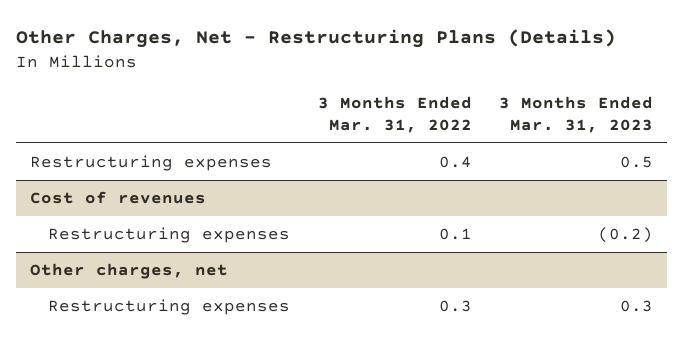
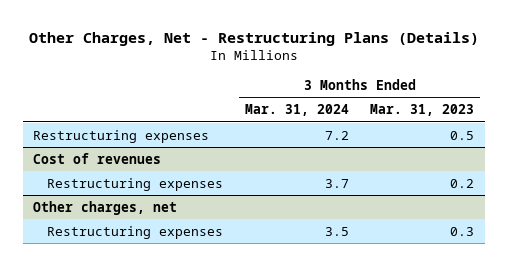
- | 3 Months Ended Mar. 31, 2022 | 3 Months Ended Mar. 31, 2023
+ | 3 Months Ended Mar. 31, 2024 | 3 Months Ended Mar. 31, 2023
@ Cost of revenues
- Restructuring expenses | 0.1 | (0.2)
+ Restructuring expenses | 3.7 | 0.2

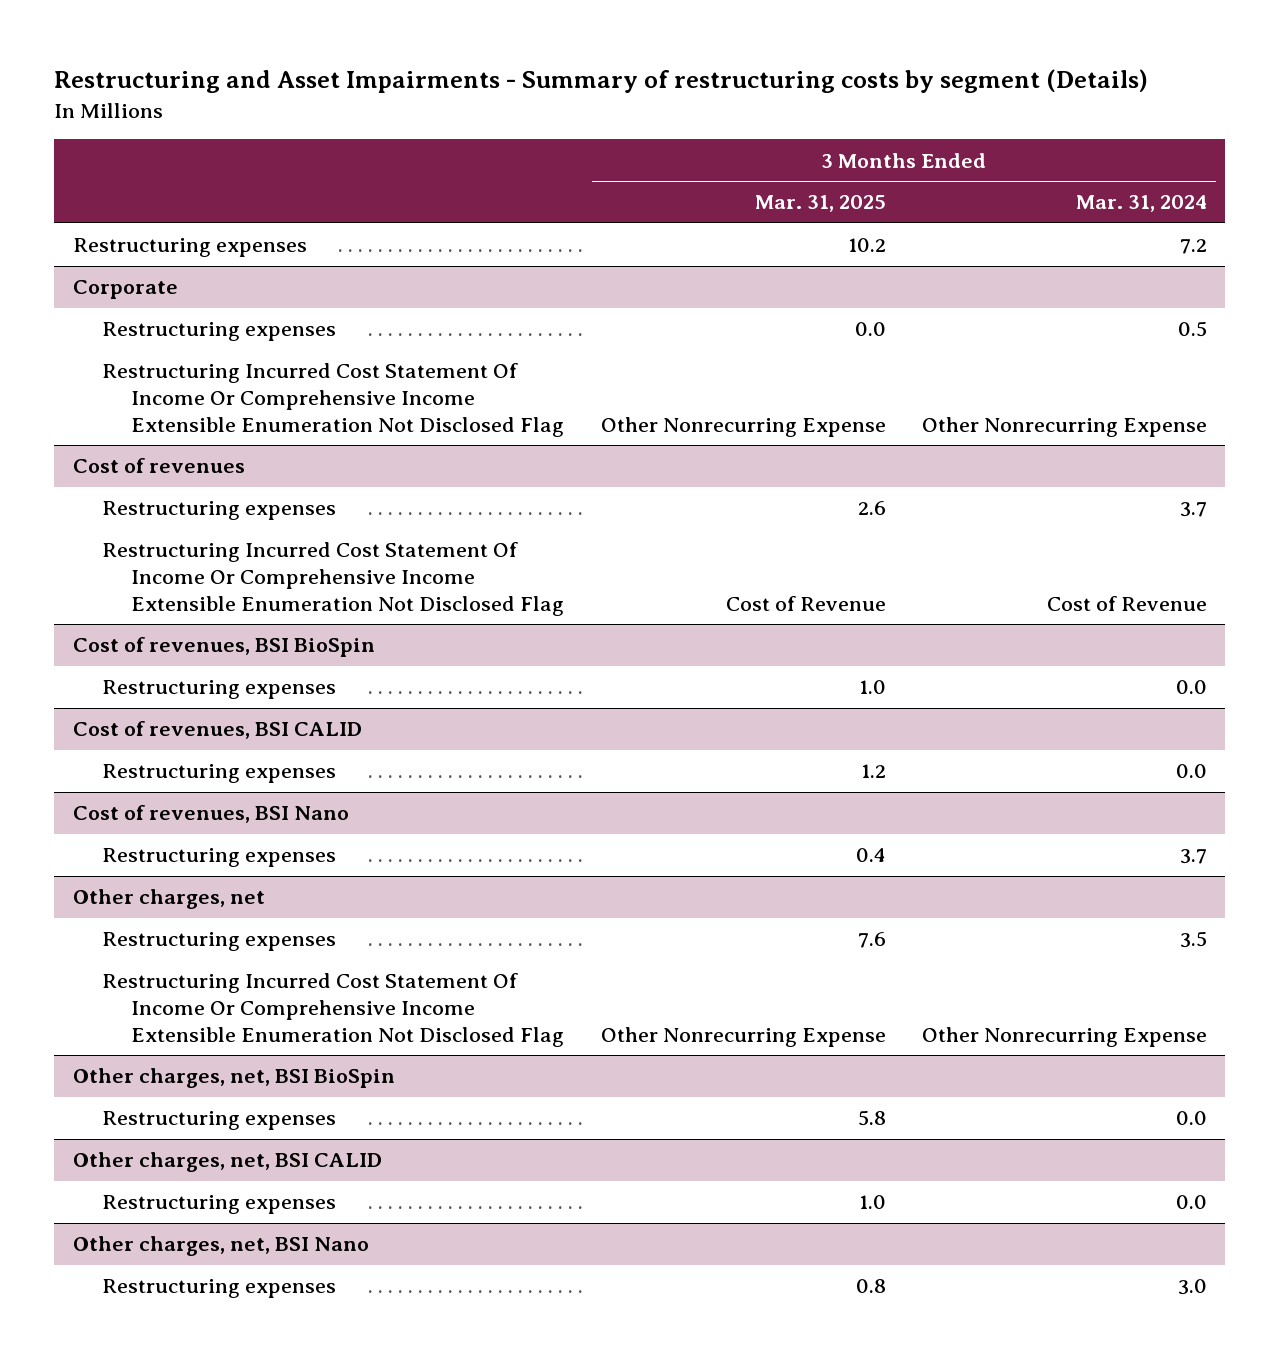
- Other Charges, Net - Restructuring Plans (Details)
+ Restructuring and Asset Impairments - Summary of restructuring costs by segment (Details)
- | 3 Months Ended Mar. 31, 2024 | 3 Months Ended Mar. 31, 2023
+ | 3 Months Ended Mar. 31, 2025 | 3 Months Ended Mar. 31, 2024
+ Corporate
+ Restructuring expenses | 0.0 | 0.5
+ Restructuring Incurred Cost Statement Of Income Or Comprehensive Income Extensible Enumeration Not Disclosed Flag | Other Nonrecurring Expense | Other Nonrecurring Expense
@ Cost of revenues
+ Restructuring Incurred Cost Statement Of Income Or Comprehensive Income Extensible Enumeration Not Disclosed Flag | Cost of Revenue | Cost of Revenue
+ Cost of revenues, BSI BioSpin
+ Restructuring expenses | 1.0 | 0.0
+ Cost of revenues, BSI CALID
+ Restructuring expenses | 1.2 | 0.0
+ Cost of revenues, BSI Nano
+ Restructuring expenses | 0.4 | 3.7
@ Other charges, net
+ Restructuring Incurred Cost Statement Of Income Or Comprehensive Income Extensible Enumeration Not Disclosed Flag | Other Nonrecurring Expense | Other Nonrecurring Expense
+ Other charges, net, BSI BioSpin
+ Restructuring expenses | 5.8 | 0.0
+ Other charges, net, BSI CALID
+ Restructuring expenses | 1.0 | 0.0
+ Other charges, net, BSI Nano
+ Restructuring expenses | 0.8 | 3.0

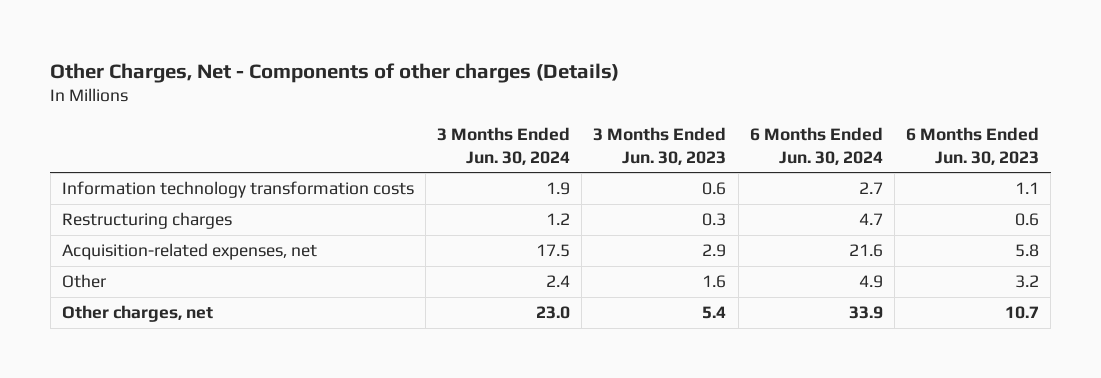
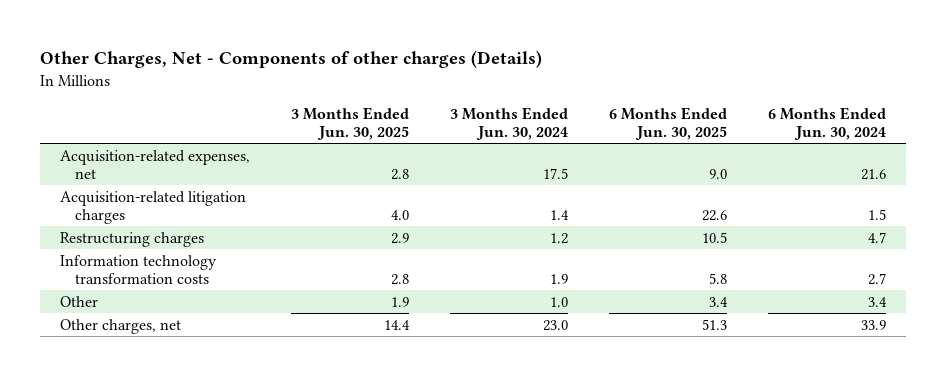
- | 3 Months Ended Jun. 30, 2024 | 3 Months Ended Jun. 30, 2023 | 6 Months Ended Jun. 30, 2024 | 6 Months Ended Jun. 30, 2023
+ | 3 Months Ended Jun. 30, 2025 | 3 Months Ended Jun. 30, 2024 | 6 Months Ended Jun. 30, 2025 | 6 Months Ended Jun. 30, 2024
- Other | 2.4 | 1.6 | 4.9 | 3.2
+ Acquisition-related litigation charges | 4.0 | 1.4 | 22.6 | 1.5
moved down: Restructuring charges | 2.9 | 1.2 | 10.5 | 4.7
moved down: Information technology transformation costs | 2.8 | 1.9 | 5.8 | 2.7
+ Other | 1.9 | 1.0 | 3.4 | 3.4

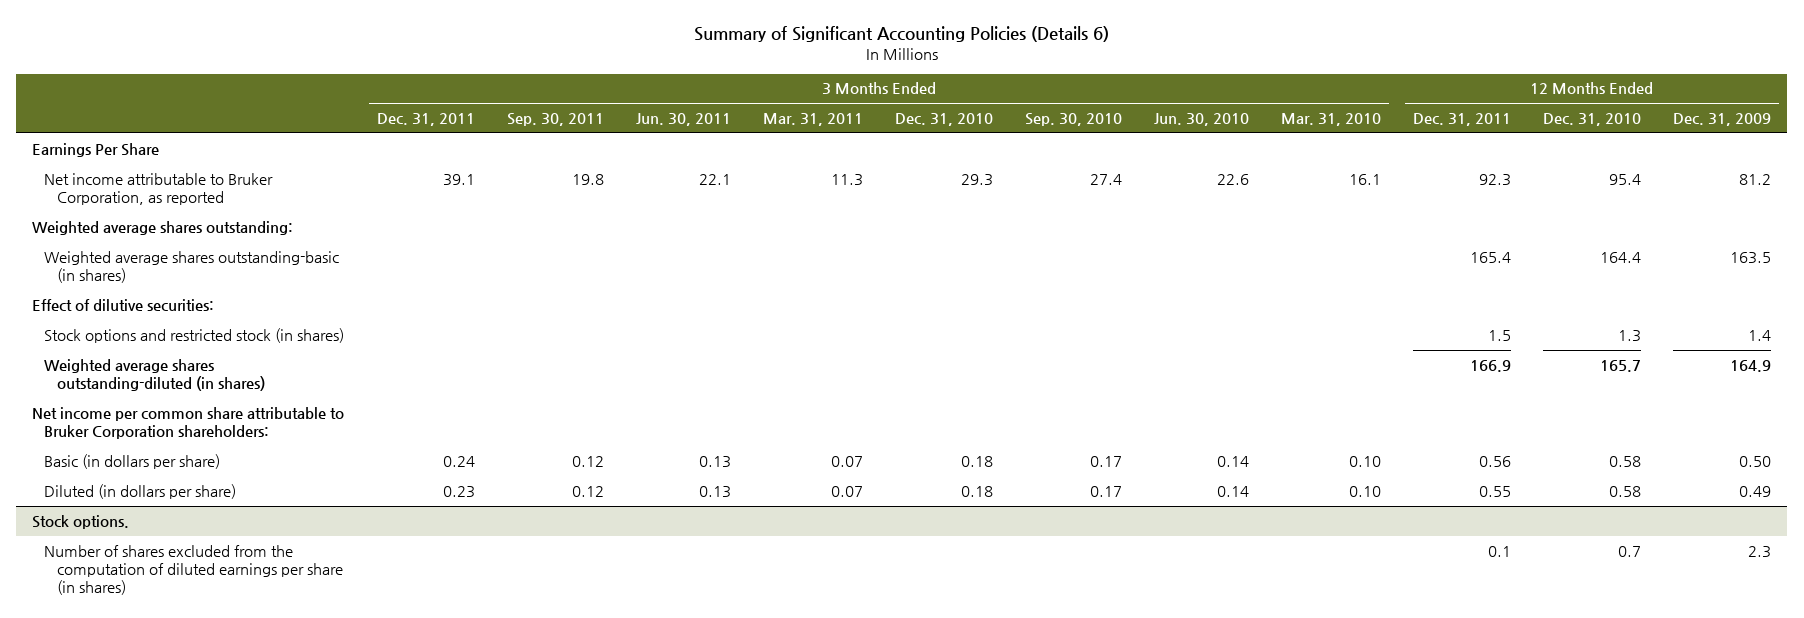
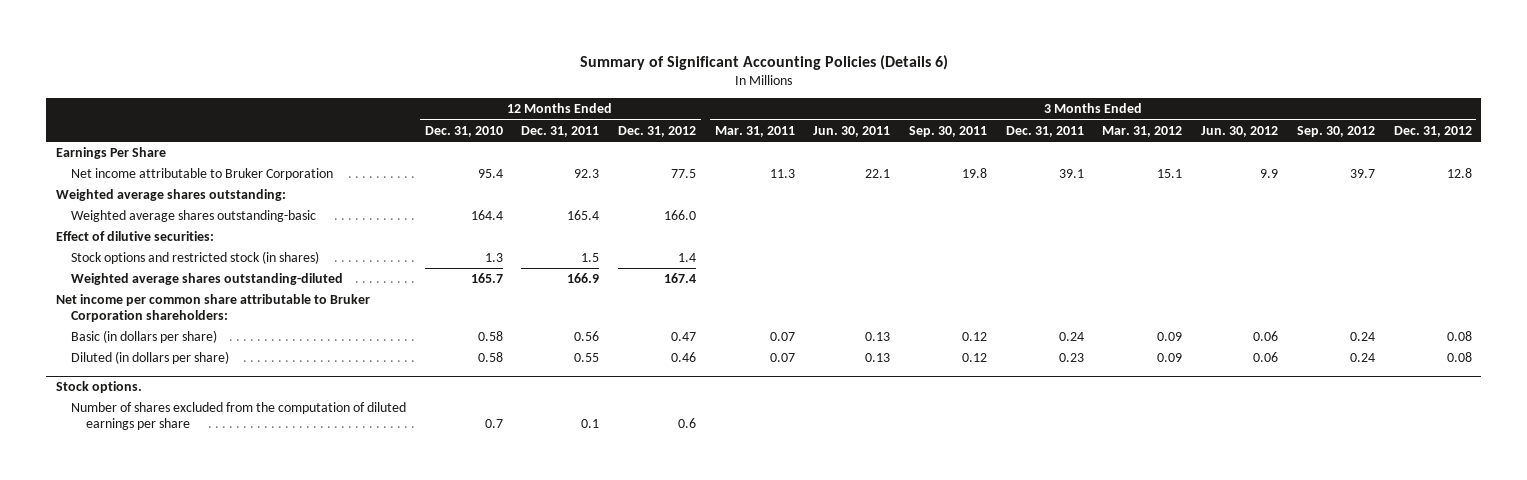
- | 3 Months Ended Dec. 31, 2011 | 3 Months Ended Sep. 30, 2011 | 3 Months Ended Jun. 30, 2011 | 3 Months Ended Mar. 31, 2011 | 3 Months Ended Dec. 31, 2010 | 3 Months Ended Sep. 30, 2010 | 3 Months Ended Jun. 30, 2010 | 3 Months Ended Mar. 31, 2010 | 12 Months Ended Dec. 31, 2011 | 12 Months Ended Dec. 31, 2010 | 12 Months Ended Dec. 31, 2009
+ | 12 Months Ended Dec. 31, 2010 | 12 Months Ended Dec. 31, 2011 | 12 Months Ended Dec. 31, 2012 | 3 Months Ended Mar. 31, 2011 | 3 Months Ended Jun. 30, 2011 | 3 Months Ended Sep. 30, 2011 | 3 Months Ended Dec. 31, 2011 | 3 Months Ended Mar. 31, 2012 | 3 Months Ended Jun. 30, 2012 | 3 Months Ended Sep. 30, 2012 | 3 Months Ended Dec. 31, 2012
- Net income attributable to Bruker Corporation, as reported | 39.1 | 19.8 | 22.1 | 11.3 | 29.3 | 27.4 | 22.6 | 16.1 | 92.3 | 95.4 | 81.2
+ Net income attributable to Bruker Corporation | 95.4 | 92.3 | 77.5 | 11.3 | 22.1 | 19.8 | 39.1 | 15.1 | 9.9 | 39.7 | 12.8
- Weighted average shares outstanding-basic (in shares) | | | | | | | | | 165.4 | 164.4 | 163.5
+ Weighted average shares outstanding-basic | 164.4 | 165.4 | 166.0 | | | | | | | |
- Weighted average shares outstanding-diluted (in shares) | | | | | | | | | 166.9 | 165.7 | 164.9
+ Weighted average shares outstanding-diluted | 165.7 | 166.9 | 167.4 | | | | | | | |
@ Stock options.
- Number of shares excluded from the computation of diluted earnings per share (in shares) | | | | | | | | | 0.1 | 0.7 | 2.3
+ Number of shares excluded from the computation of diluted earnings per share | 0.7 | 0.1 | 0.6 | | | | | | | |

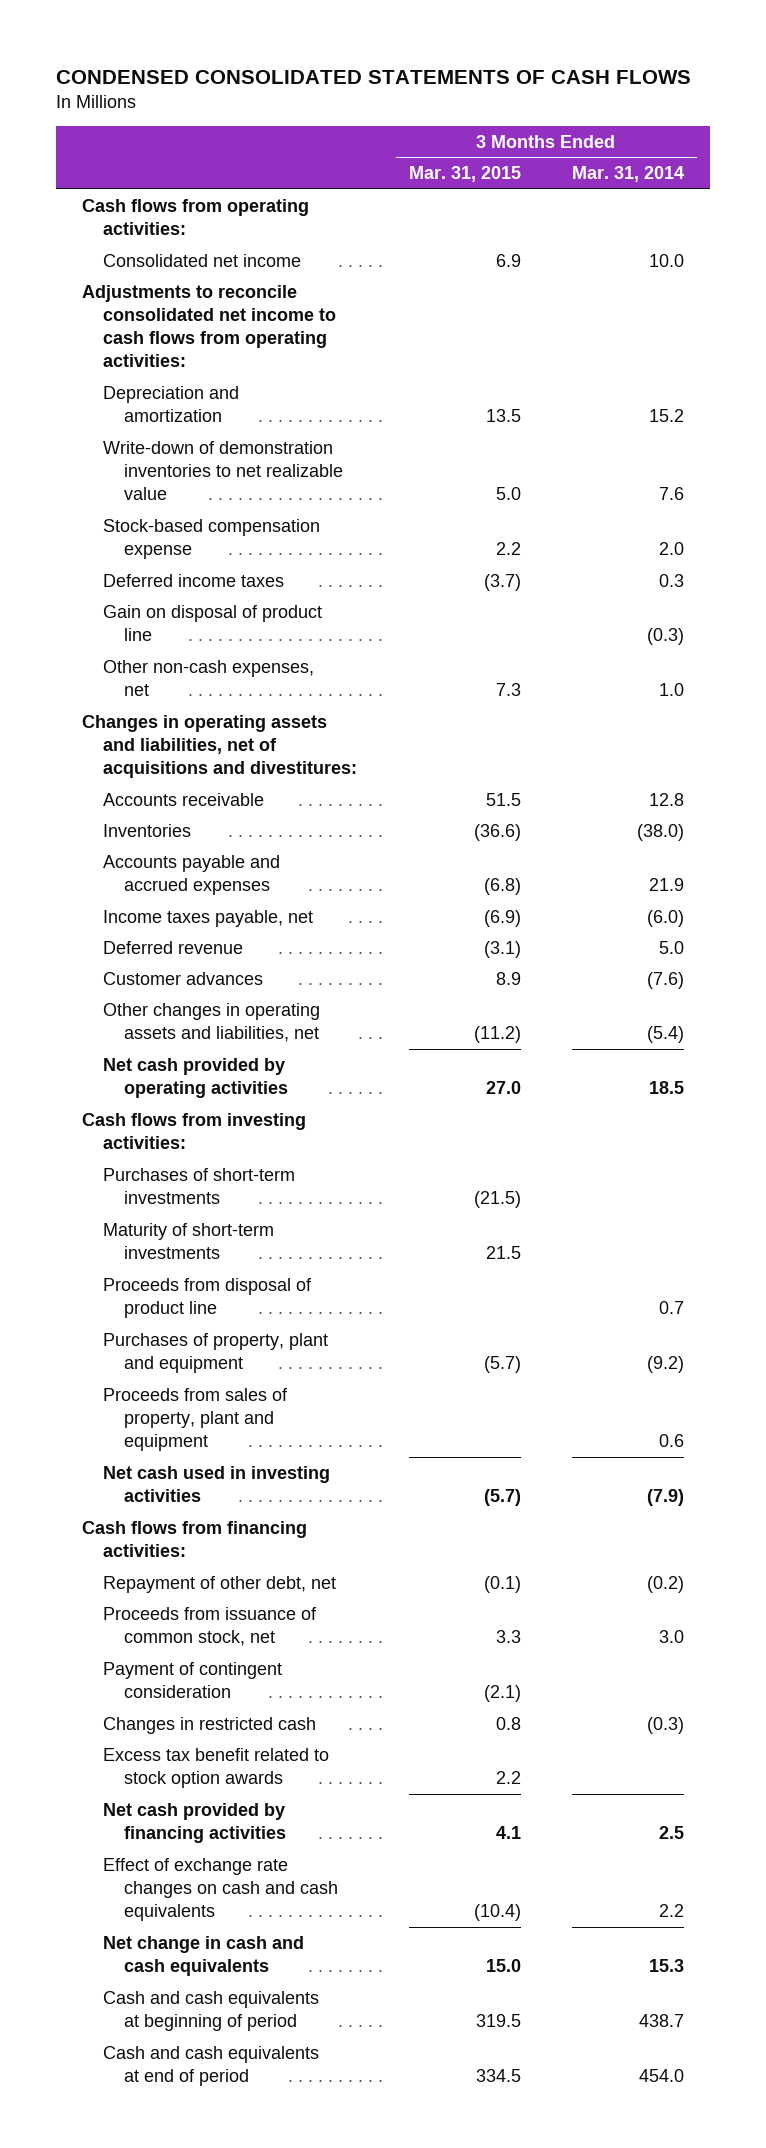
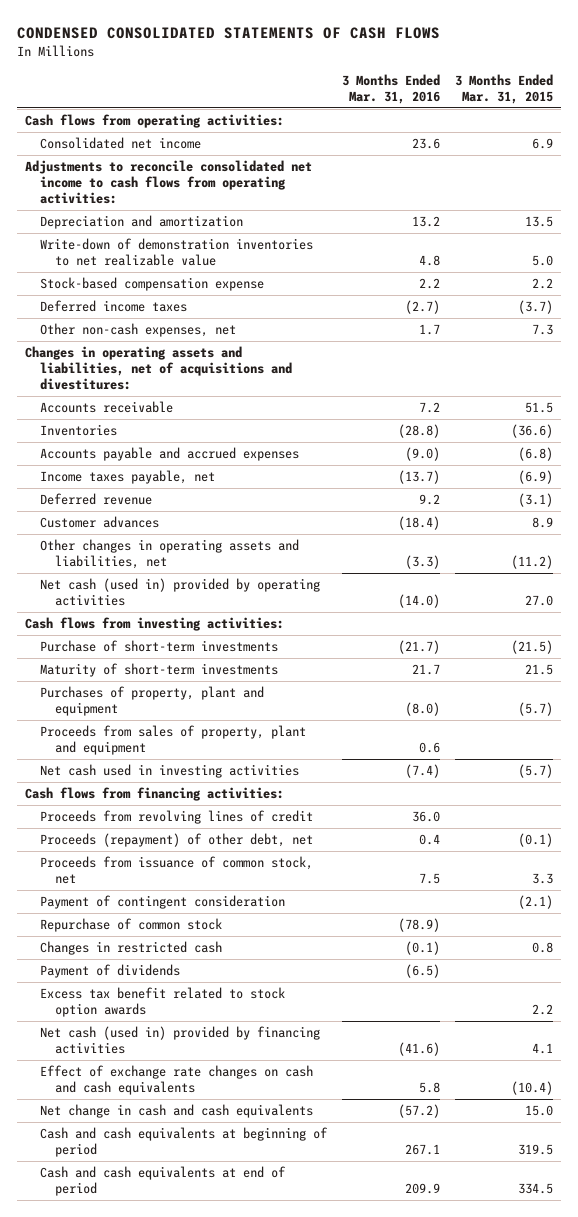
- | 3 Months Ended Mar. 31, 2015 | 3 Months Ended Mar. 31, 2014
+ | 3 Months Ended Mar. 31, 2016 | 3 Months Ended Mar. 31, 2015
- Gain on disposal of product line | | (0.3)
- Net cash provided by operating activities | 27.0 | 18.5
+ Net cash (used in) provided by operating activities | (14.0) | 27.0
- Purchases of short-term investments | (21.5) |
+ Purchase of short-term investments | (21.7) | (21.5)
- Proceeds from disposal of product line | | 0.7
- Repayment of other debt, net | (0.1) | (0.2)
+ Proceeds from revolving lines of credit | 36.0 |
+ Proceeds (repayment) of other debt, net | 0.4 | (0.1)
+ Repurchase of common stock | (78.9) |
+ Payment of dividends | (6.5) |
- Net cash provided by financing activities | 4.1 | 2.5
+ Net cash (used in) provided by financing activities | (41.6) | 4.1

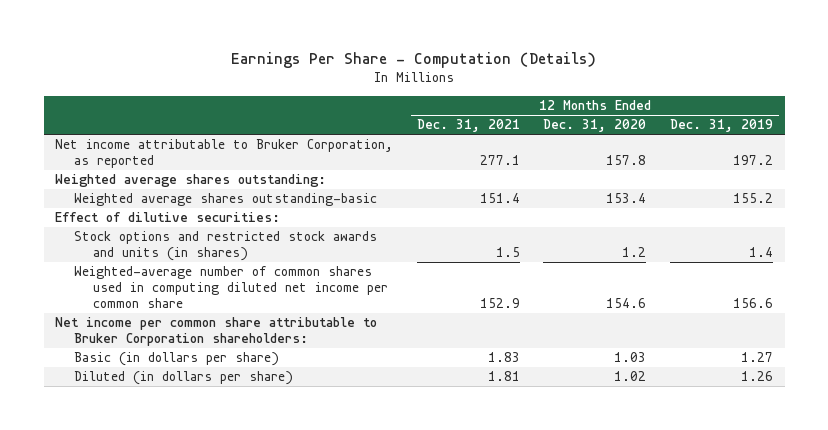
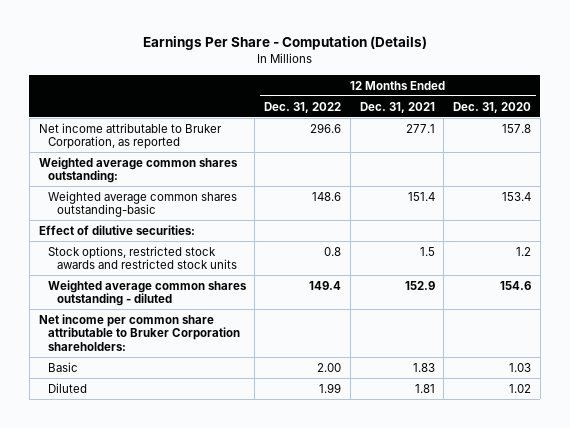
- | 12 Months Ended Dec. 31, 2021 | 12 Months Ended Dec. 31, 2020 | 12 Months Ended Dec. 31, 2019
+ | 12 Months Ended Dec. 31, 2022 | 12 Months Ended Dec. 31, 2021 | 12 Months Ended Dec. 31, 2020
- Weighted average shares outstanding:
- Weighted average shares outstanding-basic | 151.4 | 153.4 | 155.2
+ Weighted average common shares outstanding:
+ Weighted average common shares outstanding-basic | 148.6 | 151.4 | 153.4
- Stock options and restricted stock awards and units (in shares) | 1.5 | 1.2 | 1.4
- Weighted-average number of common shares used in computing diluted net income per common share | 152.9 | 154.6 | 156.6
+ Stock options, restricted stock awards and restricted stock units | 0.8 | 1.5 | 1.2
+ Weighted average common shares outstanding - diluted | 149.4 | 152.9 | 154.6
- Basic (in dollars per share) | 1.83 | 1.03 | 1.27
- Diluted (in dollars per share) | 1.81 | 1.02 | 1.26
+ Basic | 2.00 | 1.83 | 1.03
+ Diluted | 1.99 | 1.81 | 1.02

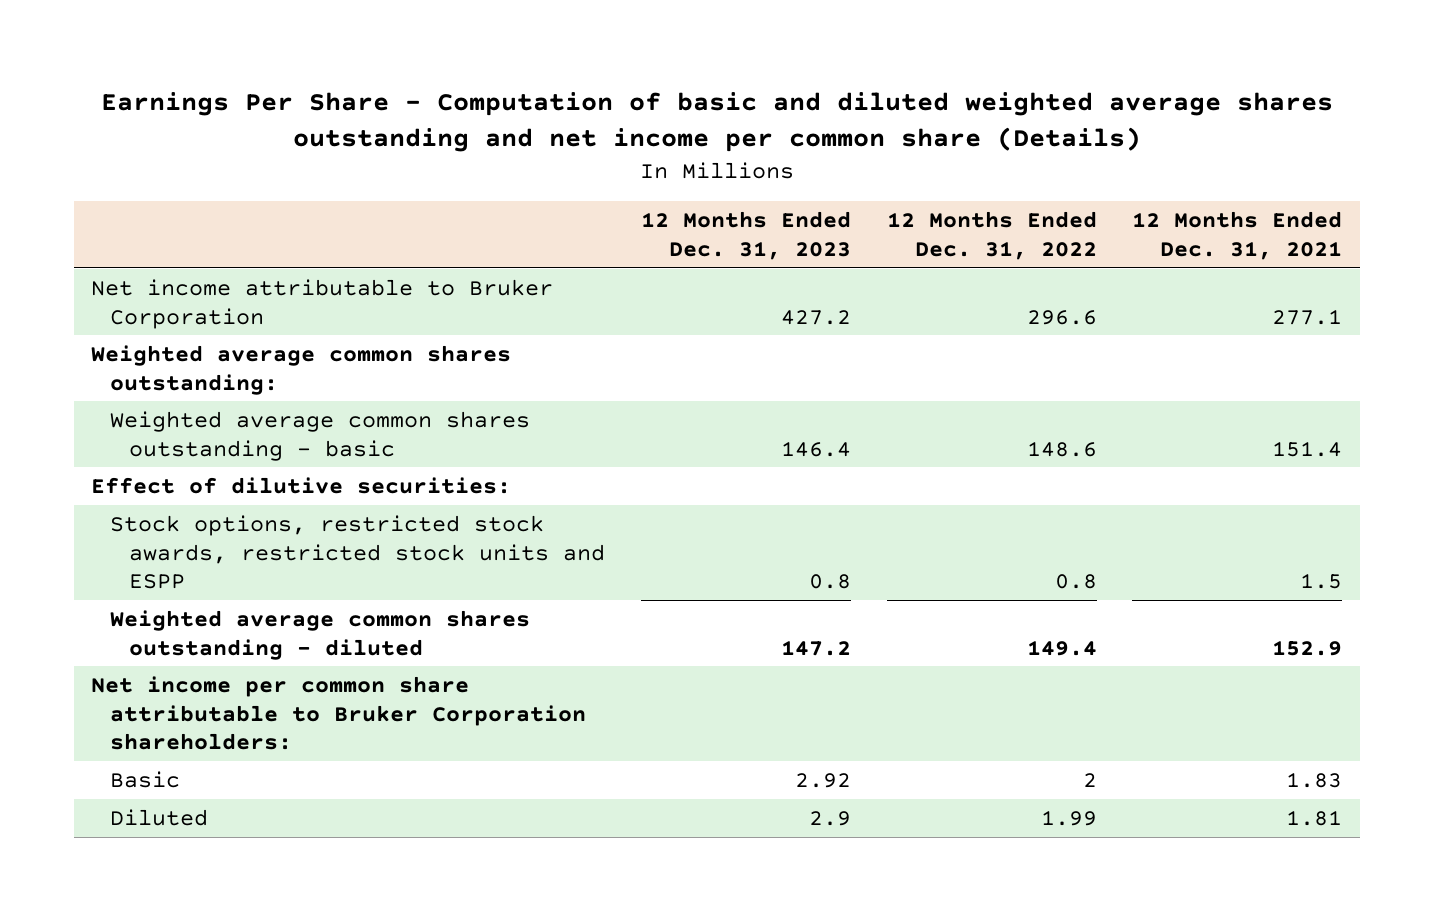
- Earnings Per Share - Computation (Details)
+ Earnings Per Share - Computation of basic and diluted weighted average shares outstanding and net income per common share (Details)
- | 12 Months Ended Dec. 31, 2022 | 12 Months Ended Dec. 31, 2021 | 12 Months Ended Dec. 31, 2020
+ | 12 Months Ended Dec. 31, 2023 | 12 Months Ended Dec. 31, 2022 | 12 Months Ended Dec. 31, 2021
- Net income attributable to Bruker Corporation, as reported | 296.6 | 277.1 | 157.8
+ Net income attributable to Bruker Corporation | 427.2 | 296.6 | 277.1
- Weighted average common shares outstanding-basic | 148.6 | 151.4 | 153.4
+ Weighted average common shares outstanding - basic | 146.4 | 148.6 | 151.4
- Stock options, restricted stock awards and restricted stock units | 0.8 | 1.5 | 1.2
+ Stock options, restricted stock awards, restricted stock units and ESPP | 0.8 | 0.8 | 1.5
- Basic | 2.00 | 1.83 | 1.03
+ Basic | 2.92 | 2 | 1.83

